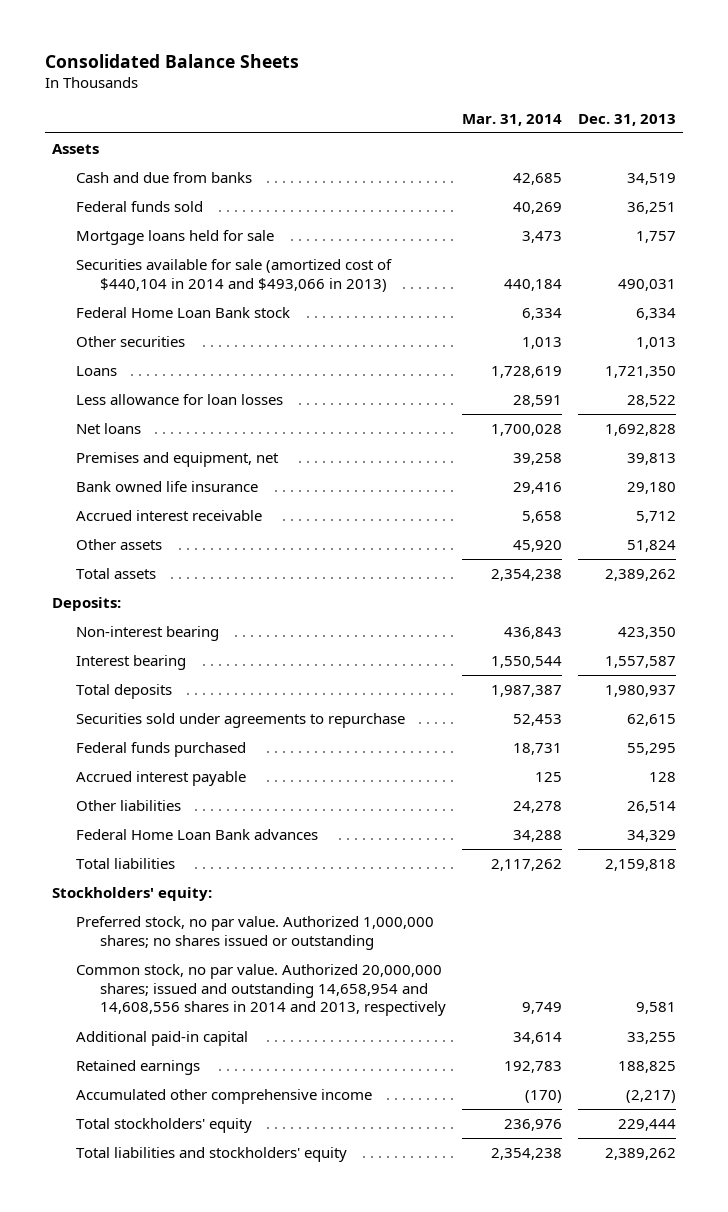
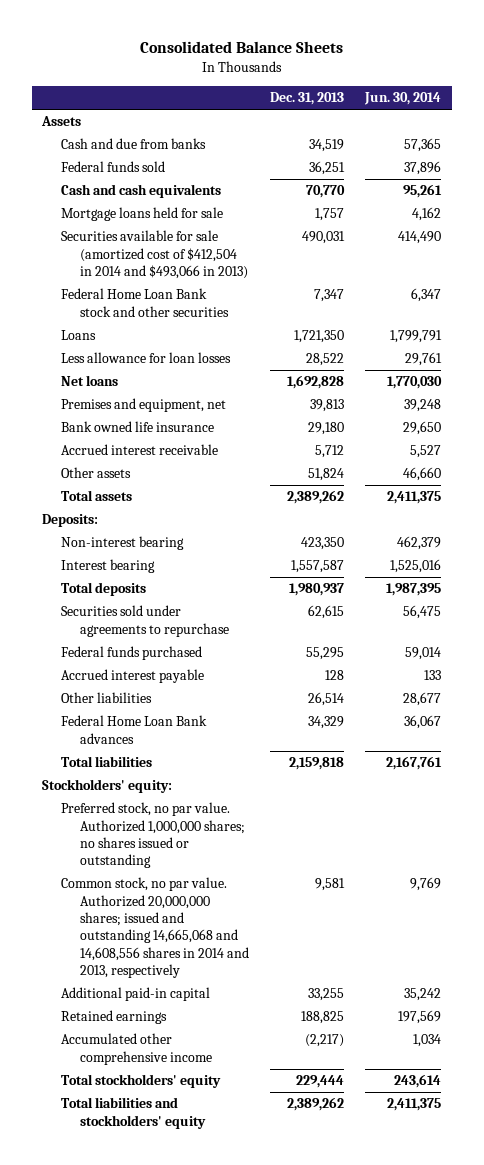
- | Mar. 31, 2014 | Dec. 31, 2013
+ | Dec. 31, 2013 | Jun. 30, 2014
+ Cash and cash equivalents | 70,770 | 95,261
- Securities available for sale (amortized cost of $440,104 in 2014 and $493,066 in 2013) | 440,184 | 490,031
- Federal Home Loan Bank stock | 6,334 | 6,334
- Other securities | 1,013 | 1,013
+ Securities available for sale (amortized cost of $412,504 in 2014 and $493,066 in 2013) | 490,031 | 414,490
+ Federal Home Loan Bank stock and other securities | 7,347 | 6,347
- Common stock, no par value. Authorized 20,000,000 shares; issued and outstanding 14,658,954 and 14,608,556 shares in 2014 and 2013, respectively | 9,749 | 9,581
+ Common stock, no par value. Authorized 20,000,000 shares; issued and outstanding 14,665,068 and 14,608,556 shares in 2014 and 2013, respectively | 9,581 | 9,769

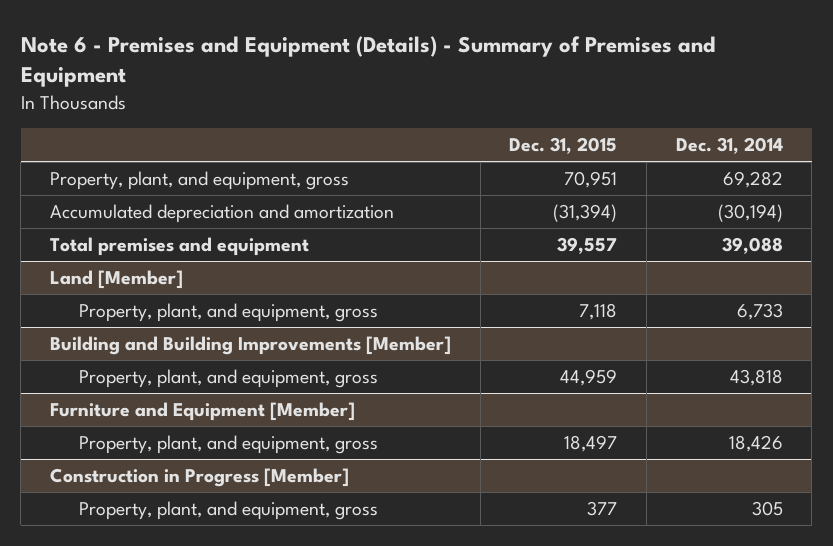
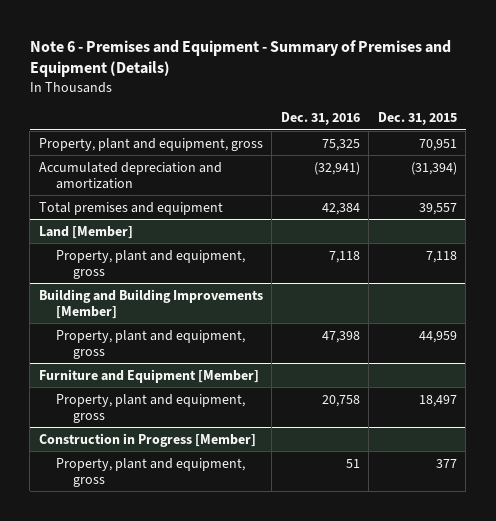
- Note 6 - Premises and Equipment (Details) - Summary of Premises and Equipment
+ Note 6 - Premises and Equipment - Summary of Premises and Equipment (Details)
- | Dec. 31, 2015 | Dec. 31, 2014
+ | Dec. 31, 2016 | Dec. 31, 2015
- Property, plant, and equipment, gross | 70,951 | 69,282
+ Property, plant and equipment, gross | 75,325 | 70,951
@ Land [Member]
- Property, plant, and equipment, gross | 7,118 | 6,733
+ Property, plant and equipment, gross | 7,118 | 7,118
@ Building and Building Improvements [Member]
- Property, plant, and equipment, gross | 44,959 | 43,818
+ Property, plant and equipment, gross | 47,398 | 44,959
@ Furniture and Equipment [Member]
- Property, plant, and equipment, gross | 18,497 | 18,426
+ Property, plant and equipment, gross | 20,758 | 18,497
@ Construction in Progress [Member]
- Property, plant, and equipment, gross | 377 | 305
+ Property, plant and equipment, gross | 51 | 377

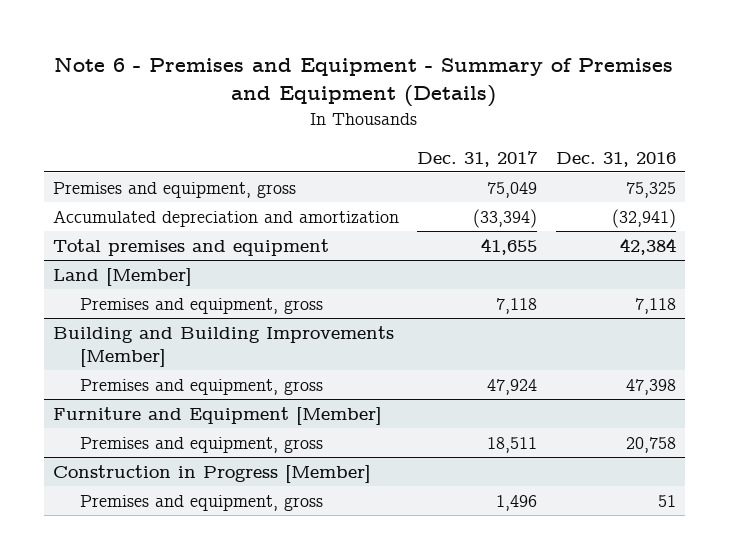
- | Dec. 31, 2016 | Dec. 31, 2015
+ | Dec. 31, 2017 | Dec. 31, 2016
- Property, plant and equipment, gross | 75,325 | 70,951
+ Premises and equipment, gross | 75,049 | 75,325
@ Land [Member]
- Property, plant and equipment, gross | 7,118 | 7,118
+ Premises and equipment, gross | 7,118 | 7,118
@ Building and Building Improvements [Member]
- Property, plant and equipment, gross | 47,398 | 44,959
+ Premises and equipment, gross | 47,924 | 47,398
@ Furniture and Equipment [Member]
- Property, plant and equipment, gross | 20,758 | 18,497
+ Premises and equipment, gross | 18,511 | 20,758
@ Construction in Progress [Member]
- Property, plant and equipment, gross | 51 | 377
+ Premises and equipment, gross | 1,496 | 51

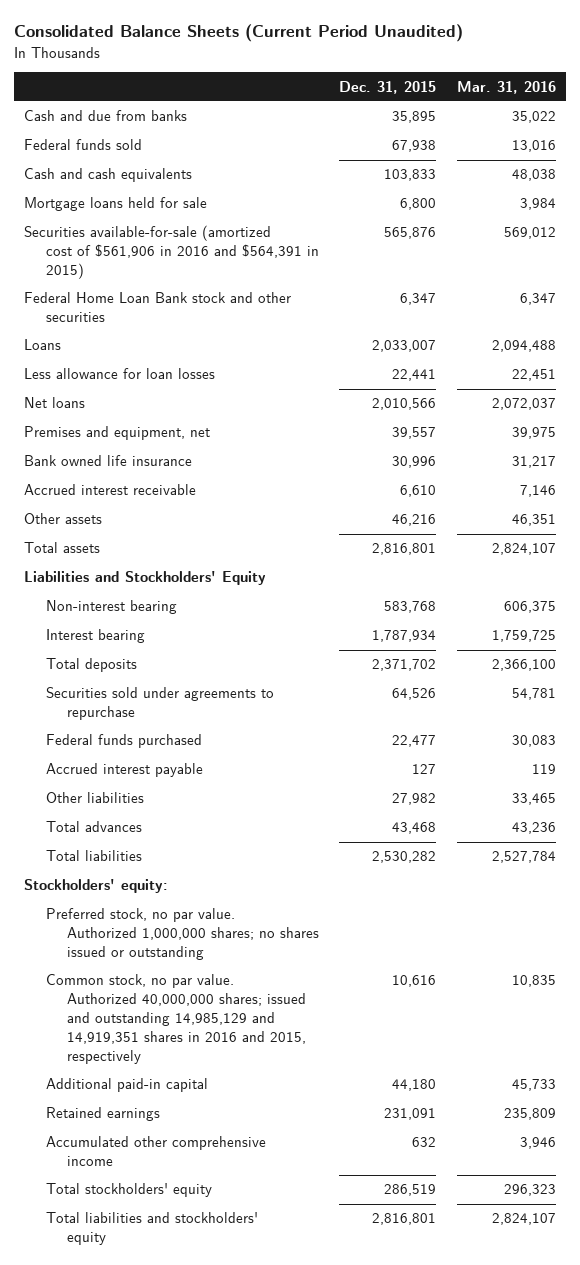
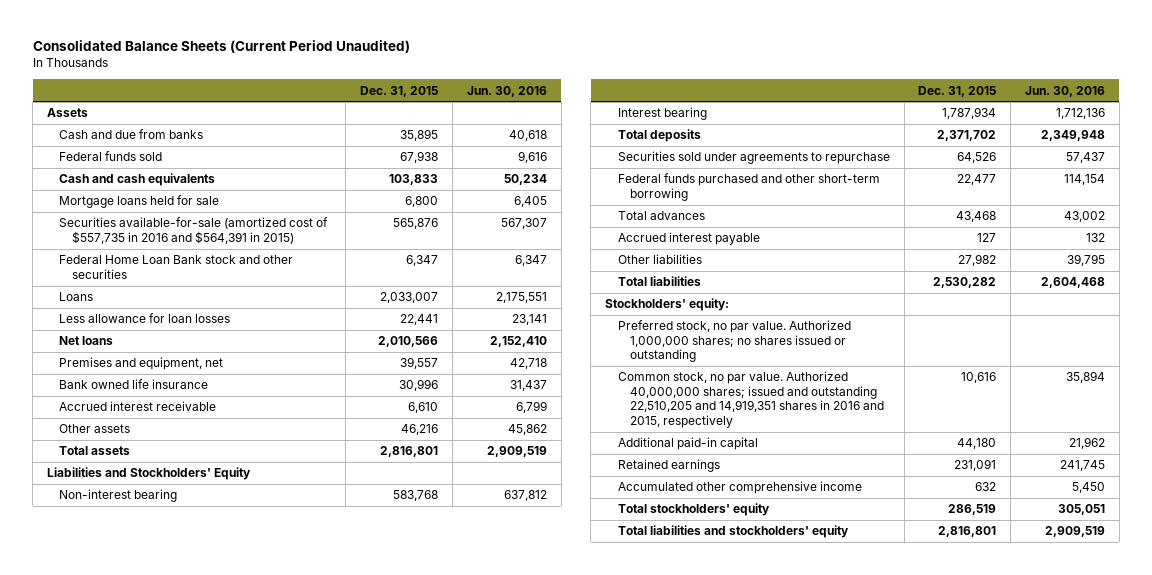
- | Dec. 31, 2015 | Mar. 31, 2016
+ | Dec. 31, 2015 | Jun. 30, 2016
+ Assets
- Securities available-for-sale (amortized cost of $561,906 in 2016 and $564,391 in 2015) | 565,876 | 569,012
+ Securities available-for-sale (amortized cost of $557,735 in 2016 and $564,391 in 2015) | 565,876 | 567,307
- Federal funds purchased | 22,477 | 30,083
+ Federal funds purchased and other short-term borrowing | 22,477 | 114,154
moved up: Total advances | 43,468 | 43,002
- Common stock, no par value. Authorized 40,000,000 shares; issued and outstanding 14,985,129 and 14,919,351 shares in 2016 and 2015, respectively | 10,616 | 10,835
+ Common stock, no par value. Authorized 40,000,000 shares; issued and outstanding 22,510,205 and 14,919,351 shares in 2016 and 2015, respectively | 10,616 | 35,894

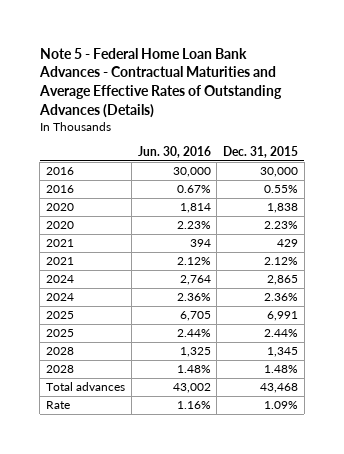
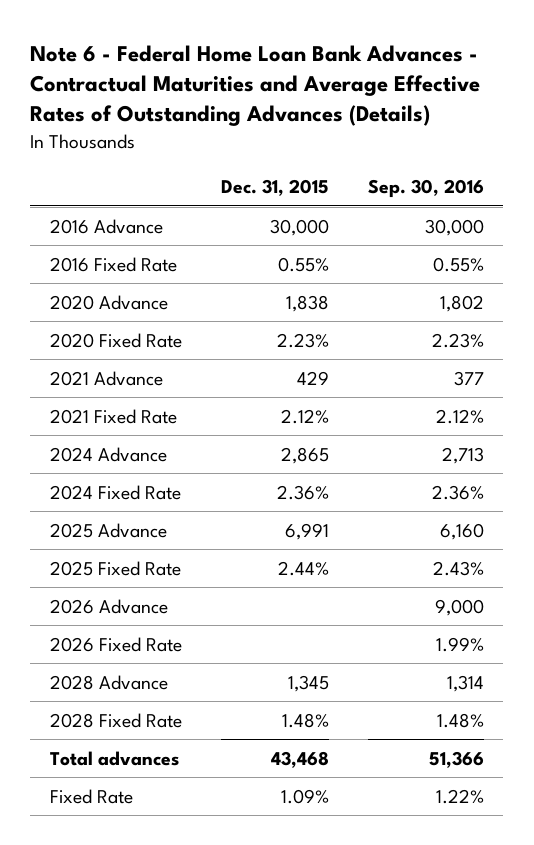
- Note 5 - Federal Home Loan Bank Advances - Contractual Maturities and Average Effective Rates of Outstanding Advances (Details)
+ Note 6 - Federal Home Loan Bank Advances - Contractual Maturities and Average Effective Rates of Outstanding Advances (Details)
- | Jun. 30, 2016 | Dec. 31, 2015
+ | Dec. 31, 2015 | Sep. 30, 2016
- 2016 | 30,000 | 30,000
- 2016 | 0.67% | 0.55%
- 2020 | 1,814 | 1,838
- 2020 | 2.23% | 2.23%
- 2021 | 394 | 429
- 2021 | 2.12% | 2.12%
- 2024 | 2,764 | 2,865
- 2024 | 2.36% | 2.36%
- 2025 | 6,705 | 6,991
- 2025 | 2.44% | 2.44%
- 2028 | 1,325 | 1,345
- 2028 | 1.48% | 1.48%
+ 2016 Advance | 30,000 | 30,000
+ 2016 Fixed Rate | 0.55% | 0.55%
+ 2020 Advance | 1,838 | 1,802
+ 2020 Fixed Rate | 2.23% | 2.23%
+ 2021 Advance | 429 | 377
+ 2021 Fixed Rate | 2.12% | 2.12%
+ 2024 Advance | 2,865 | 2,713
+ 2024 Fixed Rate | 2.36% | 2.36%
+ 2025 Advance | 6,991 | 6,160
+ 2025 Fixed Rate | 2.44% | 2.43%
+ 2026 Advance | | 9,000
+ 2026 Fixed Rate | | 1.99%
+ 2028 Advance | 1,345 | 1,314
+ 2028 Fixed Rate | 1.48% | 1.48%
- Rate | 1.16% | 1.09%
+ Fixed Rate | 1.09% | 1.22%

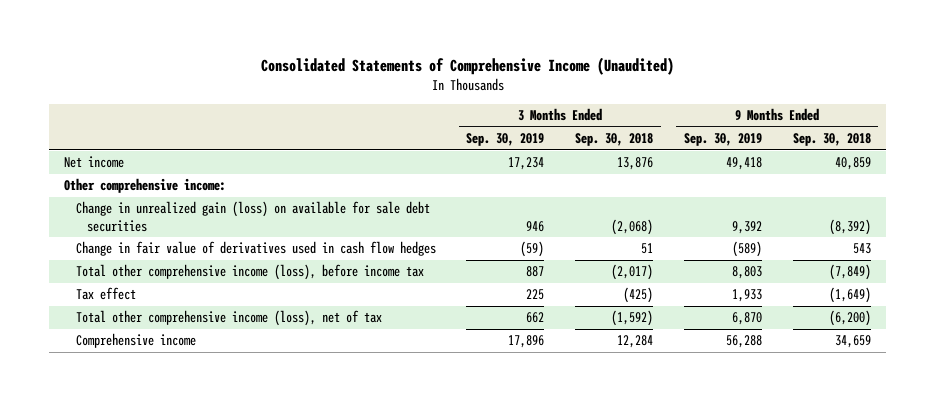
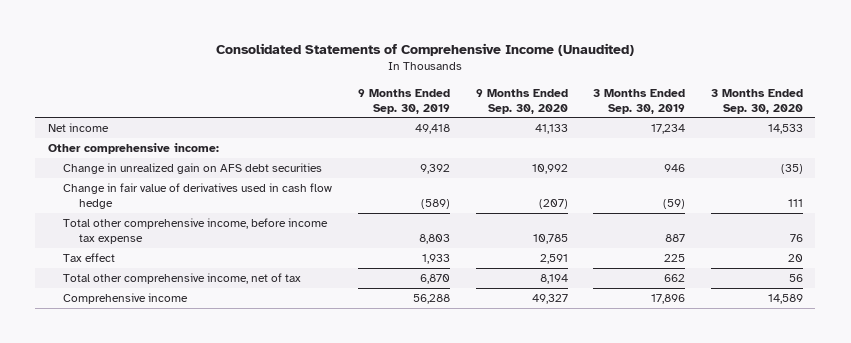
- | 3 Months Ended Sep. 30, 2019 | 3 Months Ended Sep. 30, 2018 | 9 Months Ended Sep. 30, 2019 | 9 Months Ended Sep. 30, 2018
+ | 9 Months Ended Sep. 30, 2019 | 9 Months Ended Sep. 30, 2020 | 3 Months Ended Sep. 30, 2019 | 3 Months Ended Sep. 30, 2020
- Change in unrealized gain (loss) on available for sale debt securities | 946 | (2,068) | 9,392 | (8,392)
- Change in fair value of derivatives used in cash flow hedges | (59) | 51 | (589) | 543
- Total other comprehensive income (loss), before income tax | 887 | (2,017) | 8,803 | (7,849)
+ Change in unrealized gain on AFS debt securities | 9,392 | 10,992 | 946 | (35)
+ Change in fair value of derivatives used in cash flow hedge | (589) | (207) | (59) | 111
+ Total other comprehensive income, before income tax expense | 8,803 | 10,785 | 887 | 76
- Total other comprehensive income (loss), net of tax | 662 | (1,592) | 6,870 | (6,200)
+ Total other comprehensive income, net of tax | 6,870 | 8,194 | 662 | 56

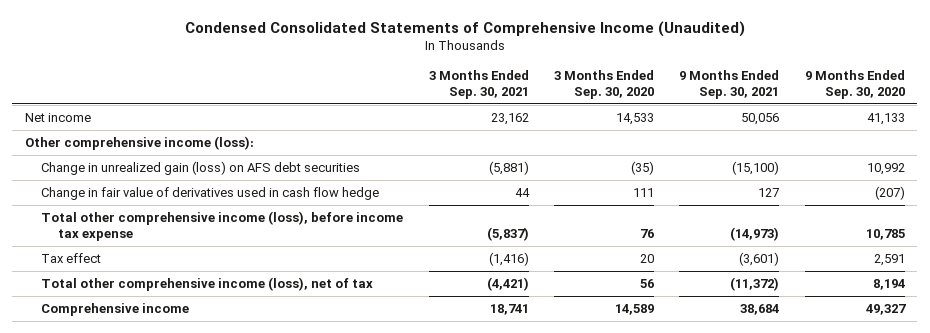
- Consolidated Statements of Comprehensive Income (Unaudited)
+ Condensed Consolidated Statements of Comprehensive Income (Unaudited)
- | 9 Months Ended Sep. 30, 2019 | 9 Months Ended Sep. 30, 2020 | 3 Months Ended Sep. 30, 2019 | 3 Months Ended Sep. 30, 2020
+ | 3 Months Ended Sep. 30, 2021 | 3 Months Ended Sep. 30, 2020 | 9 Months Ended Sep. 30, 2021 | 9 Months Ended Sep. 30, 2020
- Other comprehensive income:
- Change in unrealized gain on AFS debt securities | 9,392 | 10,992 | 946 | (35)
+ Other comprehensive income (loss):
+ Change in unrealized gain (loss) on AFS debt securities | (5,881) | (35) | (15,100) | 10,992
- Total other comprehensive income, before income tax expense | 8,803 | 10,785 | 887 | 76
+ Total other comprehensive income (loss), before income tax expense | (5,837) | 76 | (14,973) | 10,785
- Total other comprehensive income, net of tax | 6,870 | 8,194 | 662 | 56
+ Total other comprehensive income (loss), net of tax | (4,421) | 56 | (11,372) | 8,194

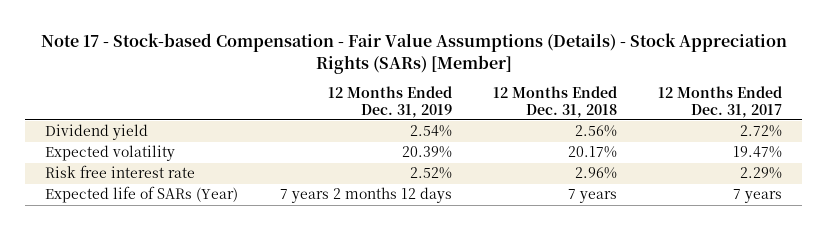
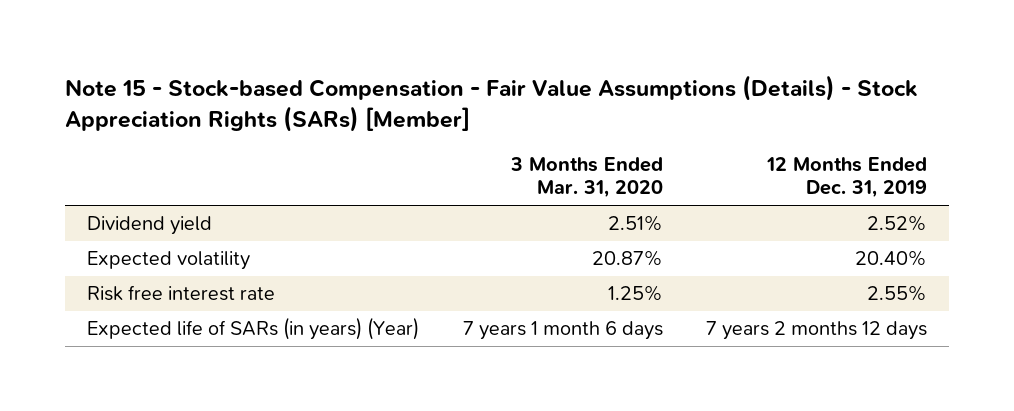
- Note 17 - Stock-based Compensation - Fair Value Assumptions (Details) - Stock Appreciation Rights (SARs) [Member]
+ Note 15 - Stock-based Compensation - Fair Value Assumptions (Details) - Stock Appreciation Rights (SARs) [Member]
- | 12 Months Ended Dec. 31, 2019 | 12 Months Ended Dec. 31, 2018 | 12 Months Ended Dec. 31, 2017
+ | 3 Months Ended Mar. 31, 2020 | 12 Months Ended Dec. 31, 2019
- Dividend yield | 2.54% | 2.56% | 2.72%
- Expected volatility | 20.39% | 20.17% | 19.47%
- Risk free interest rate | 2.52% | 2.96% | 2.29%
- Expected life of SARs (Year) | 7 years 2 months 12 days | 7 years | 7 years
+ Dividend yield | 2.51% | 2.52%
+ Expected volatility | 20.87% | 20.40%
+ Risk free interest rate | 1.25% | 2.55%
+ Expected life of SARs (in years) (Year) | 7 years 1 month 6 days | 7 years 2 months 12 days

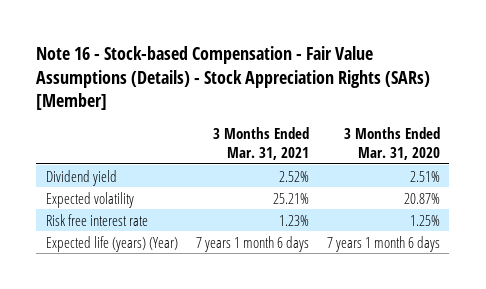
- Note 15 - Stock-based Compensation - Fair Value Assumptions (Details) - Stock Appreciation Rights (SARs) [Member]
+ Note 16 - Stock-based Compensation - Fair Value Assumptions (Details) - Stock Appreciation Rights (SARs) [Member]
- | 3 Months Ended Mar. 31, 2020 | 12 Months Ended Dec. 31, 2019
+ | 3 Months Ended Mar. 31, 2021 | 3 Months Ended Mar. 31, 2020
- Expected life of SARs (in years) (Year) | 7 years 1 month 6 days | 7 years 2 months 12 days
+ Expected life (years) (Year) | 7 years 1 month 6 days | 7 years 1 month 6 days

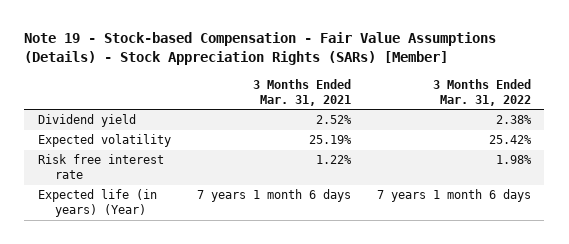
- Note 16 - Stock-based Compensation - Fair Value Assumptions (Details) - Stock Appreciation Rights (SARs) [Member]
+ Note 19 - Stock-based Compensation - Fair Value Assumptions (Details) - Stock Appreciation Rights (SARs) [Member]
- | 3 Months Ended Mar. 31, 2021 | 3 Months Ended Mar. 31, 2020
+ | 3 Months Ended Mar. 31, 2021 | 3 Months Ended Mar. 31, 2022
- Expected volatility | 25.21% | 20.87%
- Risk free interest rate | 1.23% | 1.25%
- Expected life (years) (Year) | 7 years 1 month 6 days | 7 years 1 month 6 days
+ Expected volatility | 25.19% | 25.42%
+ Risk free interest rate | 1.22% | 1.98%
+ Expected life (in years) (Year) | 7 years 1 month 6 days | 7 years 1 month 6 days

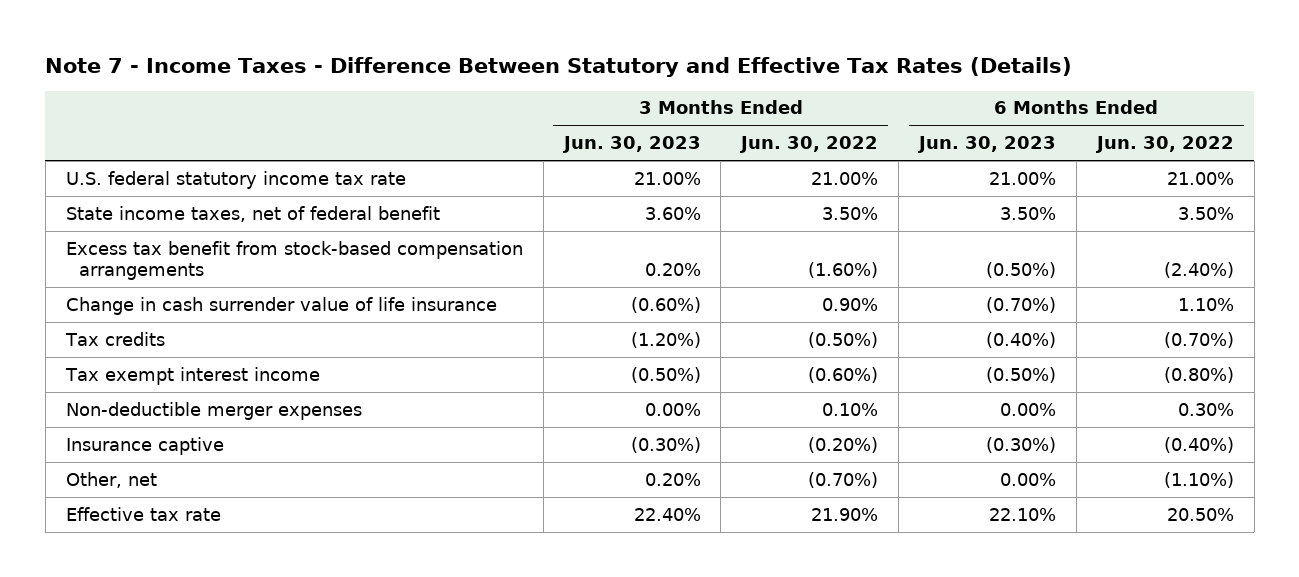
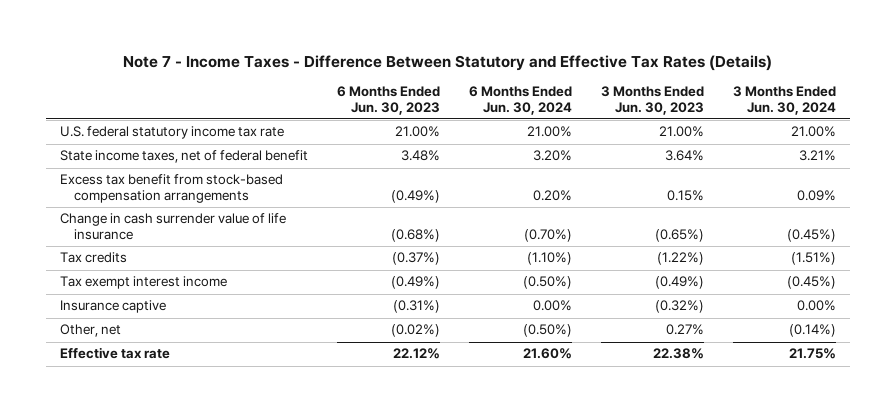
- | 3 Months Ended Jun. 30, 2023 | 3 Months Ended Jun. 30, 2022 | 6 Months Ended Jun. 30, 2023 | 6 Months Ended Jun. 30, 2022
+ | 6 Months Ended Jun. 30, 2023 | 6 Months Ended Jun. 30, 2024 | 3 Months Ended Jun. 30, 2023 | 3 Months Ended Jun. 30, 2024
- State income taxes, net of federal benefit | 3.60% | 3.50% | 3.50% | 3.50%
- Excess tax benefit from stock-based compensation arrangements | 0.20% | (1.60%) | (0.50%) | (2.40%)
- Change in cash surrender value of life insurance | (0.60%) | 0.90% | (0.70%) | 1.10%
- Tax credits | (1.20%) | (0.50%) | (0.40%) | (0.70%)
- Tax exempt interest income | (0.50%) | (0.60%) | (0.50%) | (0.80%)
- Non-deductible merger expenses | 0.00% | 0.10% | 0.00% | 0.30%
- Insurance captive | (0.30%) | (0.20%) | (0.30%) | (0.40%)
- Other, net | 0.20% | (0.70%) | 0.00% | (1.10%)
- Effective tax rate | 22.40% | 21.90% | 22.10% | 20.50%
+ State income taxes, net of federal benefit | 3.48% | 3.20% | 3.64% | 3.21%
+ Excess tax benefit from stock-based compensation arrangements | (0.49%) | 0.20% | 0.15% | 0.09%
+ Change in cash surrender value of life insurance | (0.68%) | (0.70%) | (0.65%) | (0.45%)
+ Tax credits | (0.37%) | (1.10%) | (1.22%) | (1.51%)
+ Tax exempt interest income | (0.49%) | (0.50%) | (0.49%) | (0.45%)
+ Insurance captive | (0.31%) | 0.00% | (0.32%) | 0.00%
+ Other, net | (0.02%) | (0.50%) | 0.27% | (0.14%)
+ Effective tax rate | 22.12% | 21.60% | 22.38% | 21.75%

